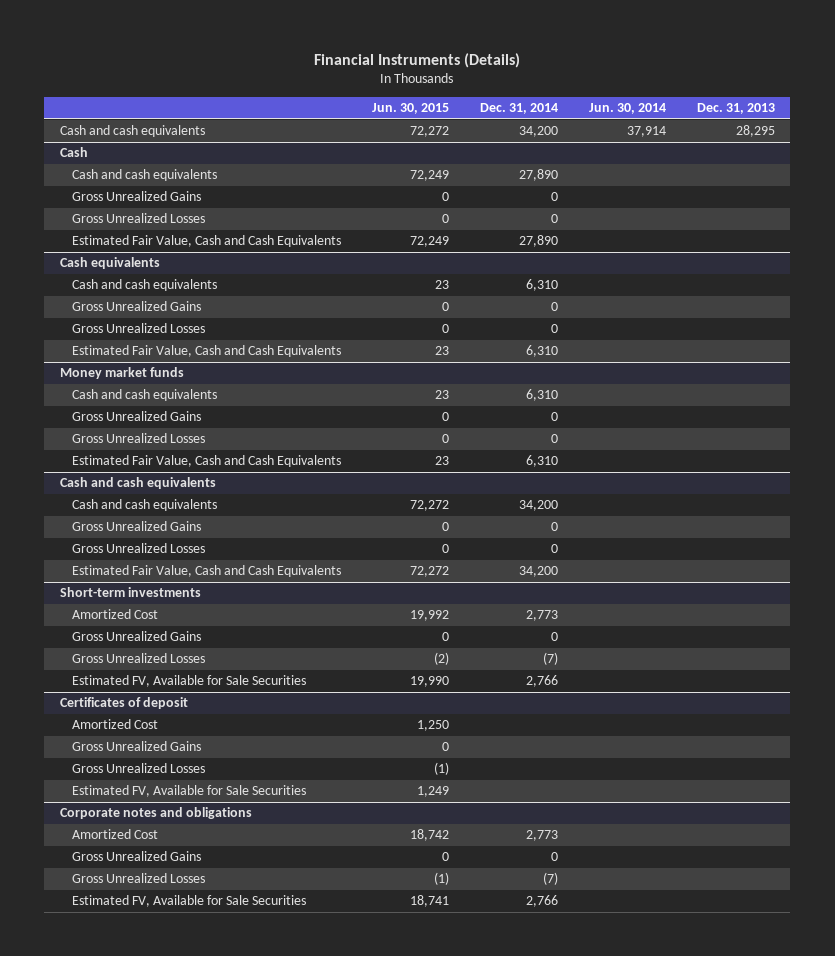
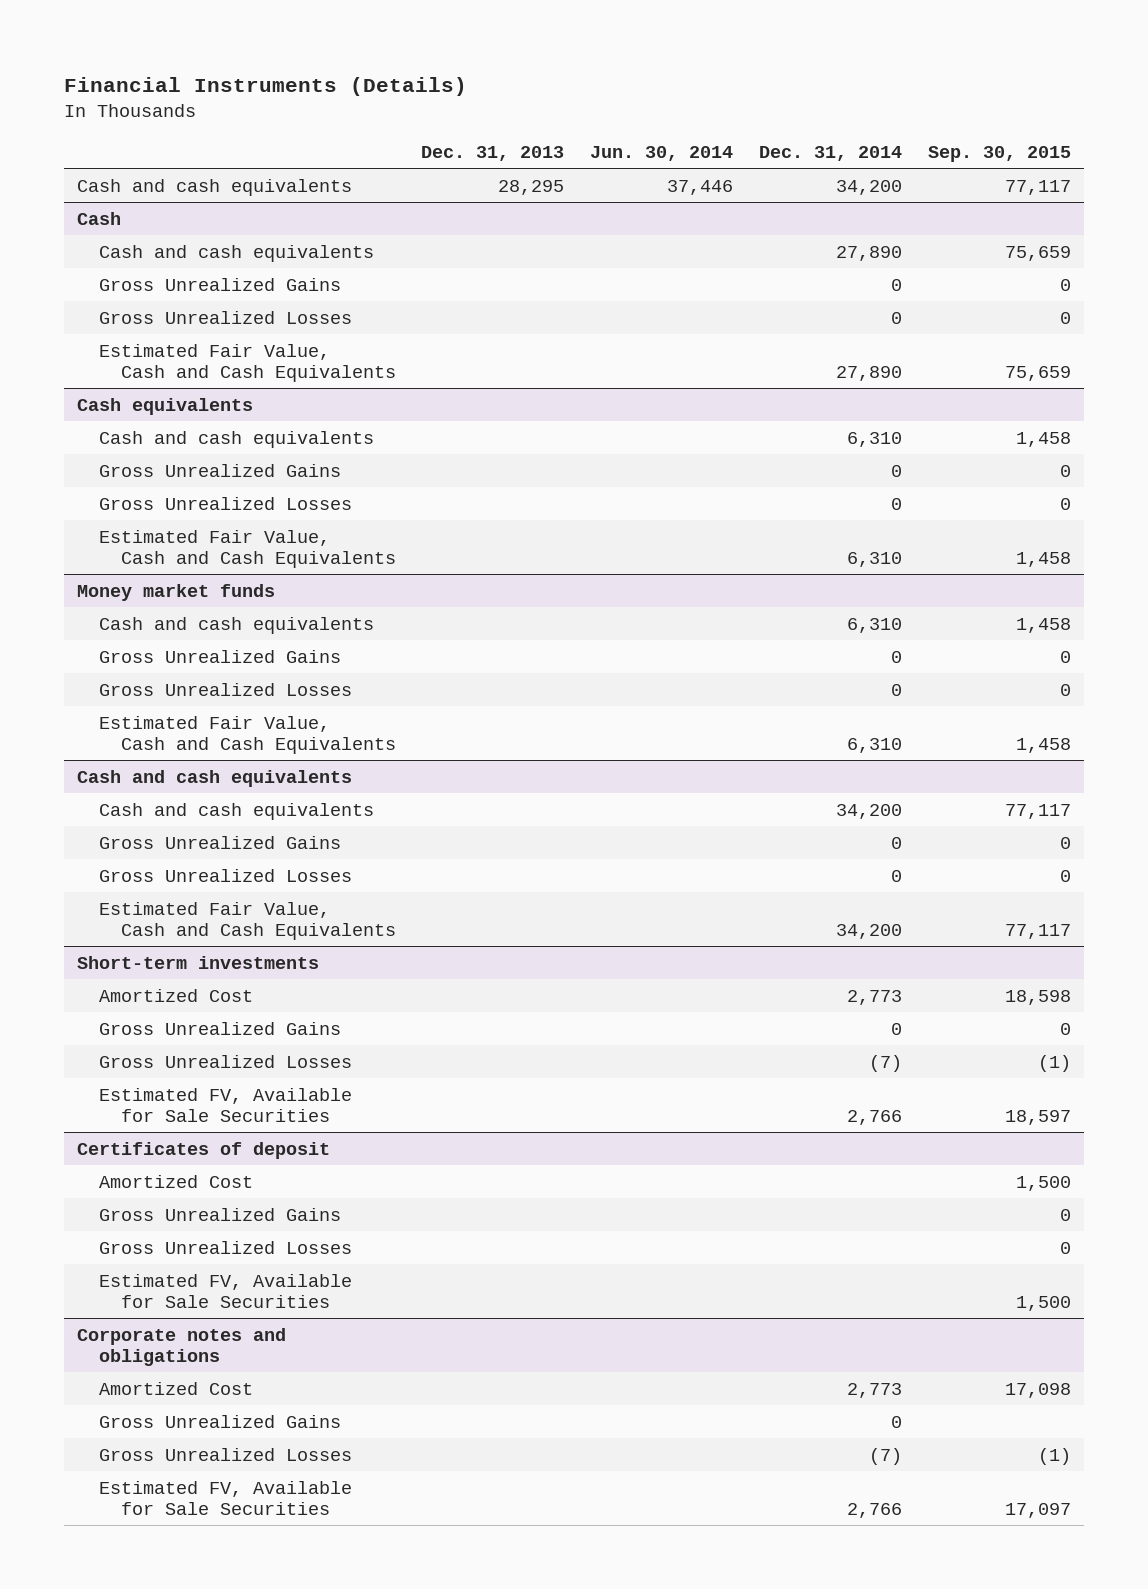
- | Jun. 30, 2015 | Dec. 31, 2014 | Jun. 30, 2014 | Dec. 31, 2013
+ | Dec. 31, 2013 | Jun. 30, 2014 | Dec. 31, 2014 | Sep. 30, 2015
- Cash and cash equivalents | 72,272 | 34,200 | 37,914 | 28,295
+ Cash and cash equivalents | 28,295 | 37,446 | 34,200 | 77,117

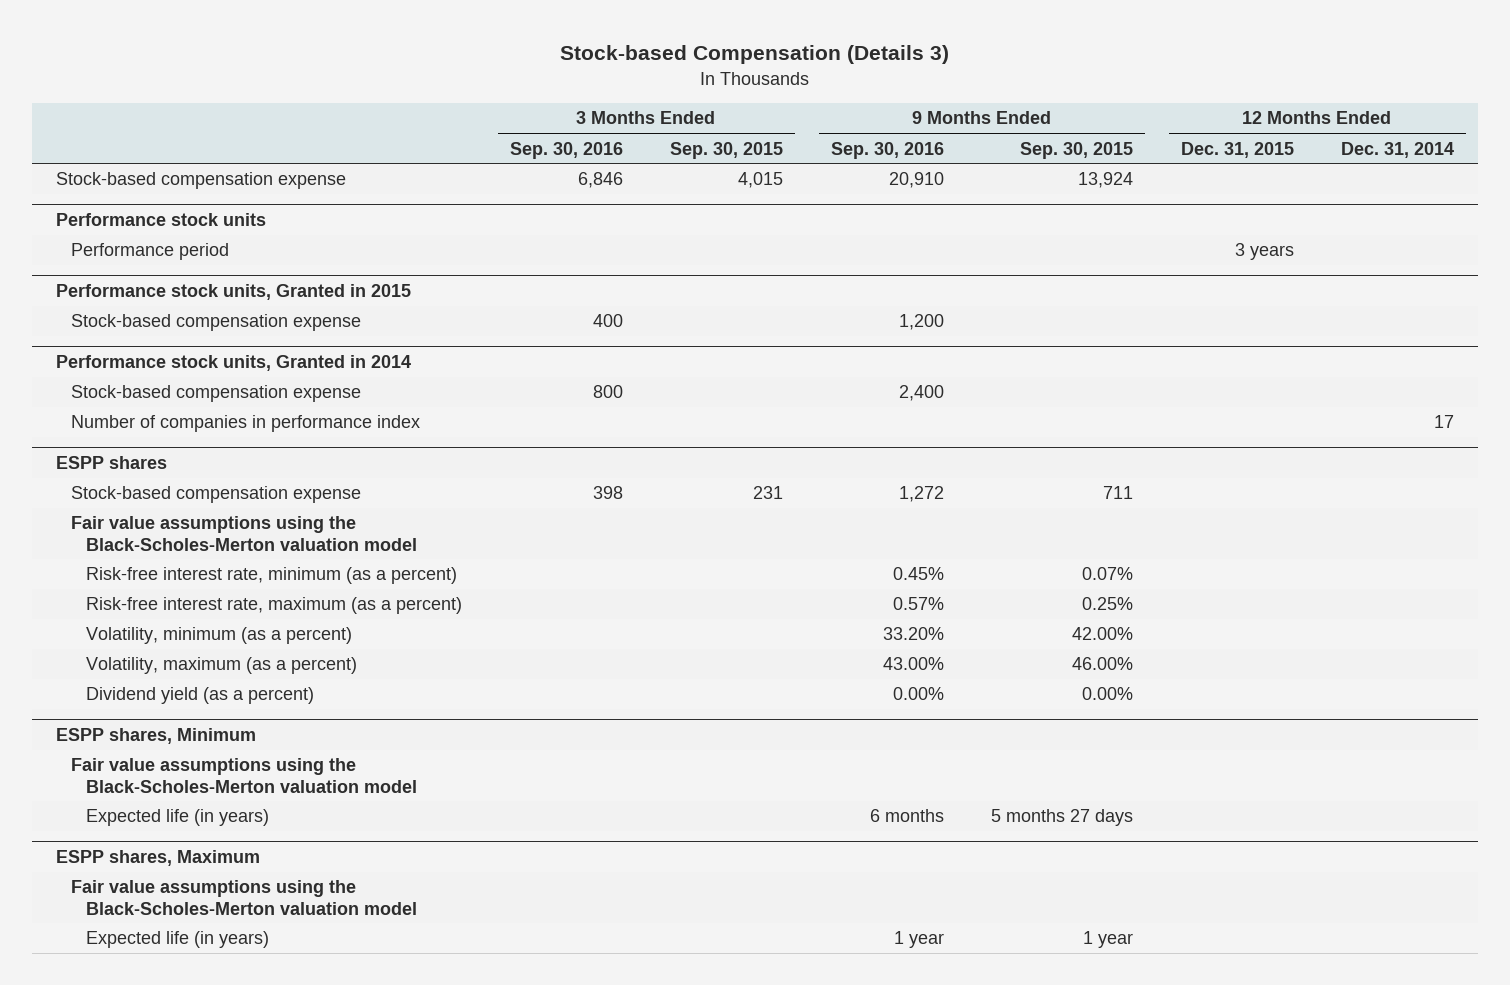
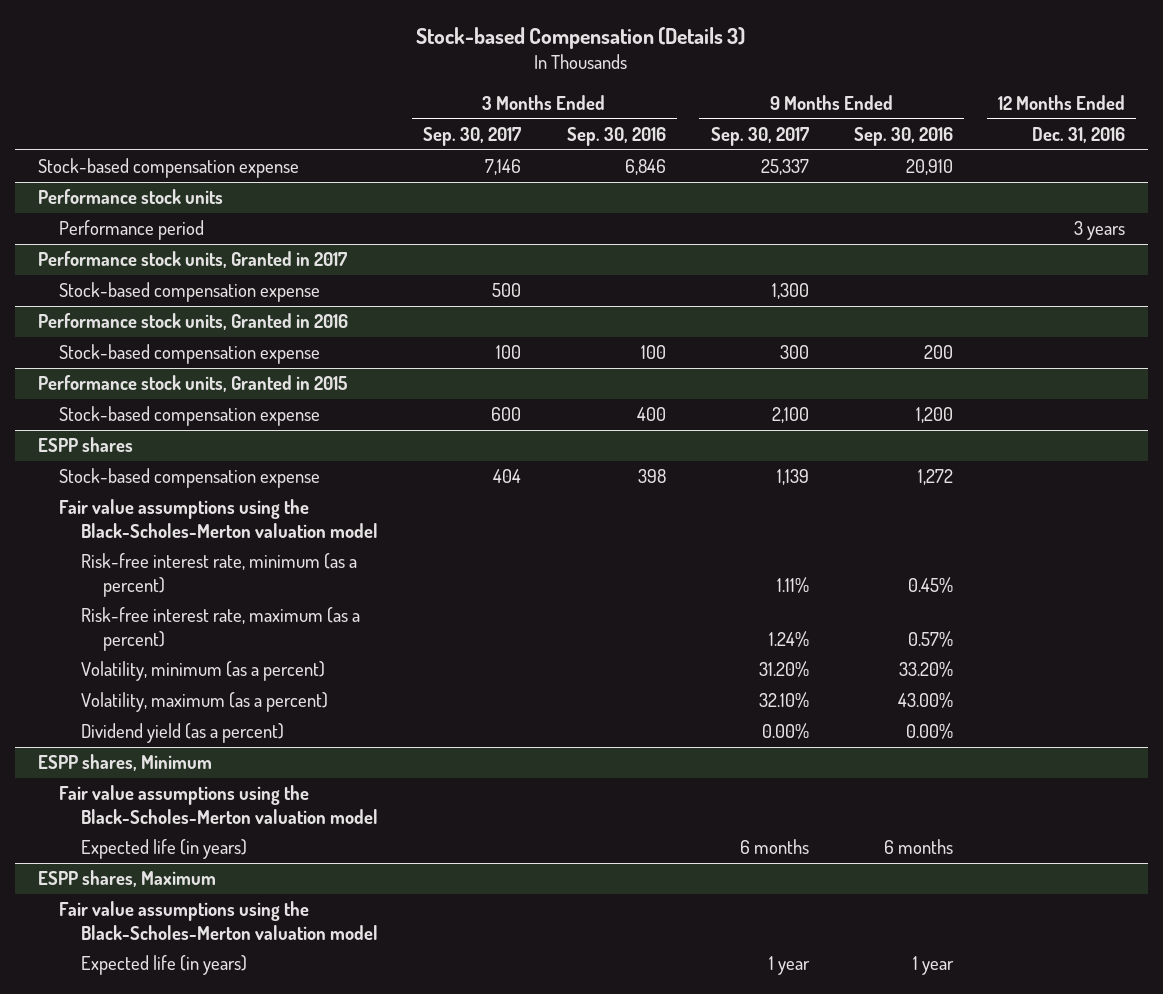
- | 3 Months Ended Sep. 30, 2016 | 3 Months Ended Sep. 30, 2015 | 9 Months Ended Sep. 30, 2016 | 9 Months Ended Sep. 30, 2015 | 12 Months Ended Dec. 31, 2015 | 12 Months Ended Dec. 31, 2014
+ | 3 Months Ended Sep. 30, 2017 | 3 Months Ended Sep. 30, 2016 | 9 Months Ended Sep. 30, 2017 | 9 Months Ended Sep. 30, 2016 | 12 Months Ended Dec. 31, 2016
+ Performance stock units, Granted in 2017
+ Stock-based compensation expense | 500 | | 1,300 | |
+ Performance stock units, Granted in 2016
+ Stock-based compensation expense | 100 | 100 | 300 | 200 |
- Performance stock units, Granted in 2014
- Stock-based compensation expense | 800 | | 2,400 | | |
- Number of companies in performance index | | | | | | 17

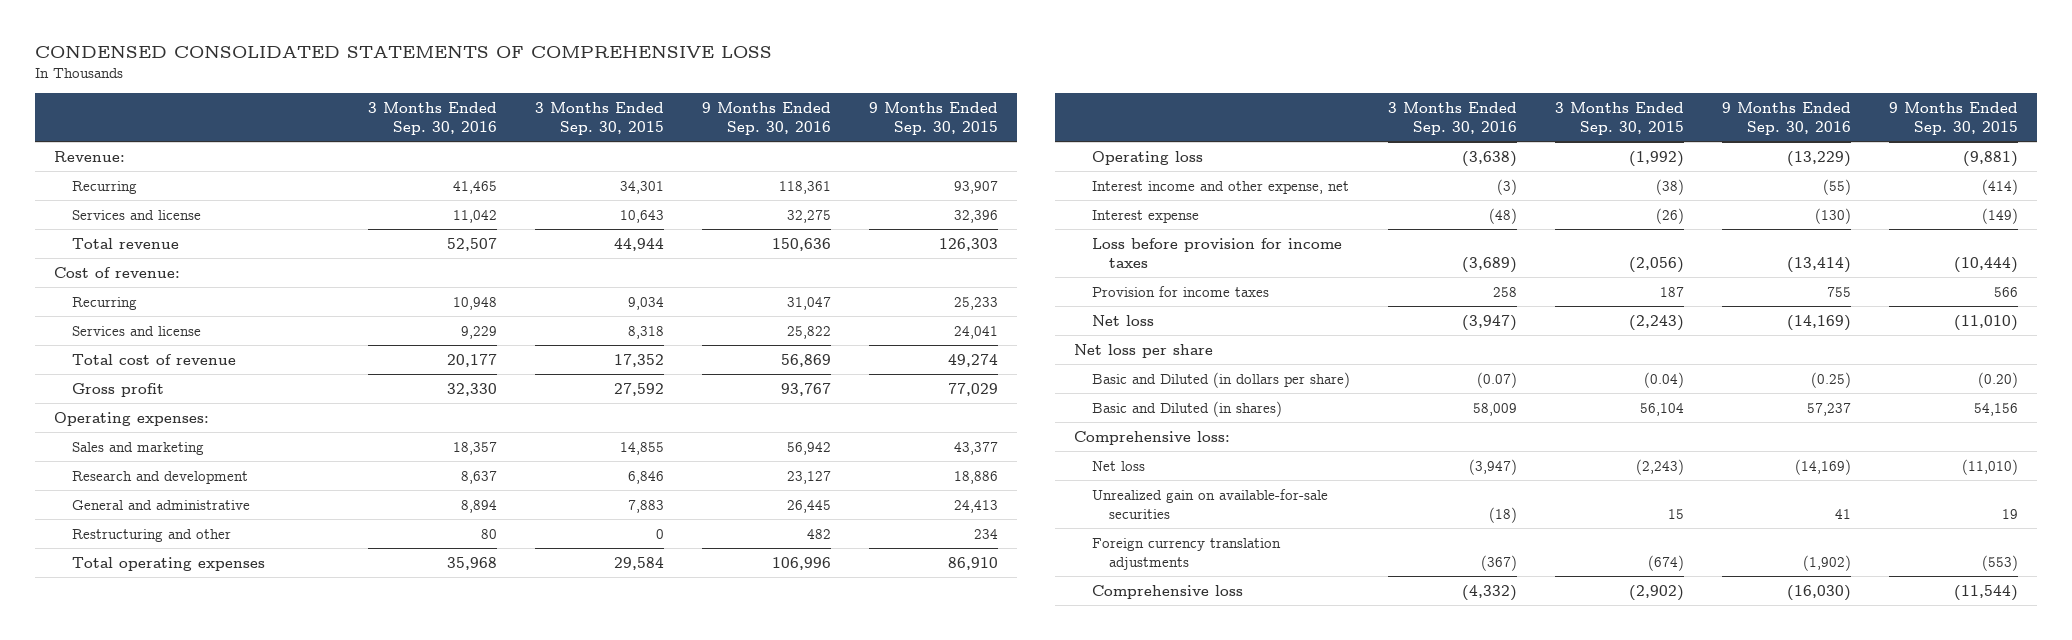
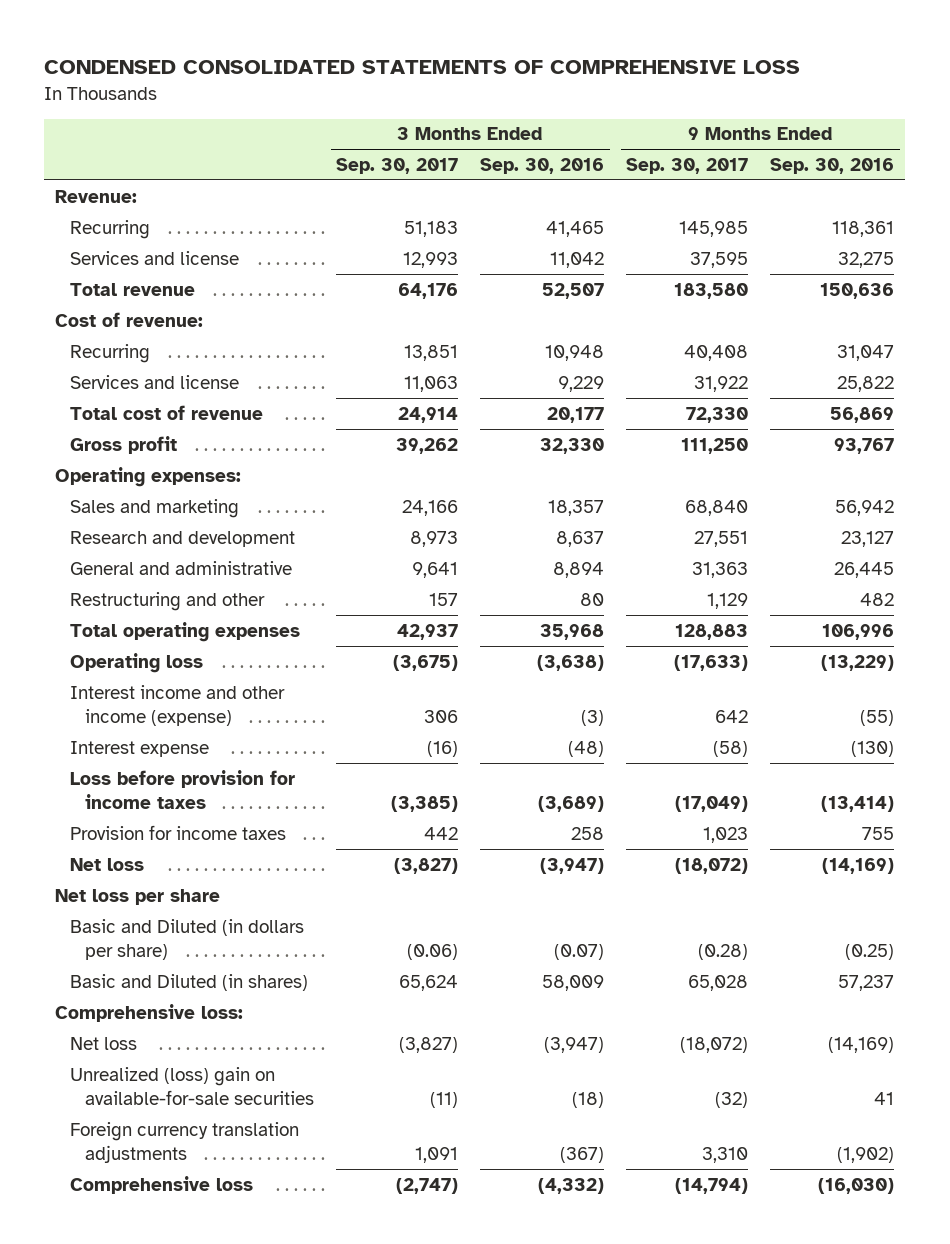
- | 3 Months Ended Sep. 30, 2016 | 3 Months Ended Sep. 30, 2015 | 9 Months Ended Sep. 30, 2016 | 9 Months Ended Sep. 30, 2015
+ | 3 Months Ended Sep. 30, 2017 | 3 Months Ended Sep. 30, 2016 | 9 Months Ended Sep. 30, 2017 | 9 Months Ended Sep. 30, 2016
- Interest income and other expense, net | (3) | (38) | (55) | (414)
+ Interest income and other income (expense) | 306 | (3) | 642 | (55)
- Unrealized gain on available-for-sale securities | (18) | 15 | 41 | 19
+ Unrealized (loss) gain on available-for-sale securities | (11) | (18) | (32) | 41

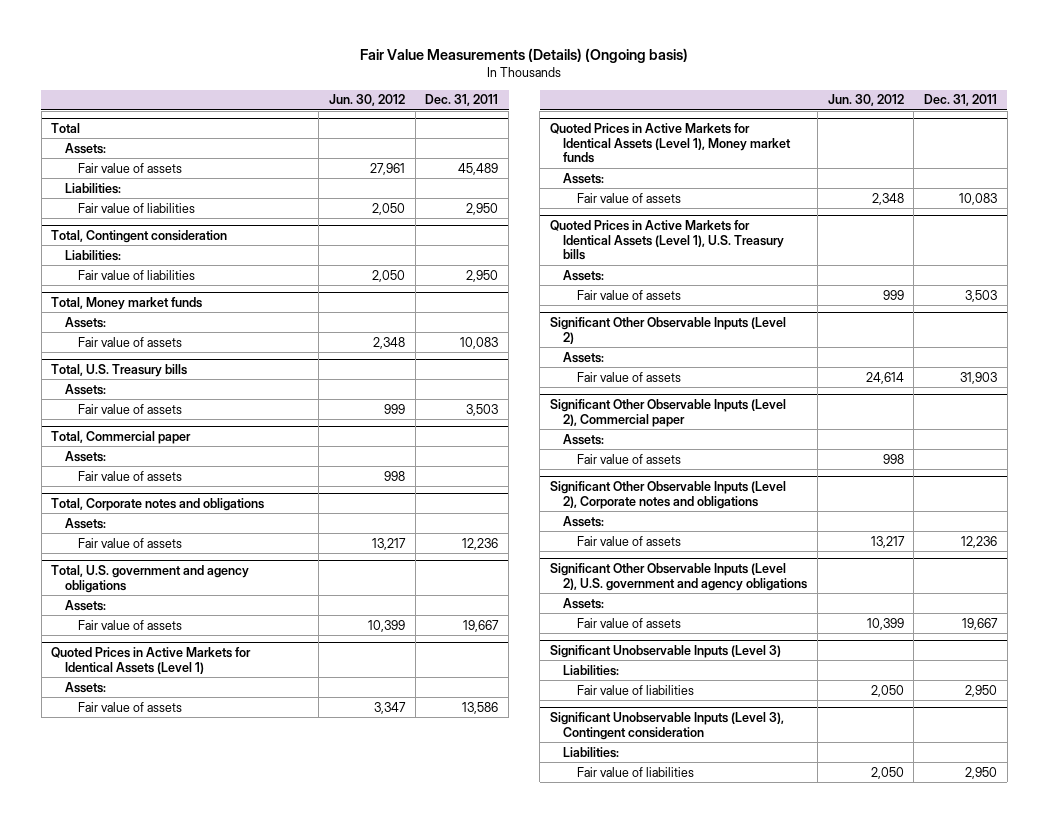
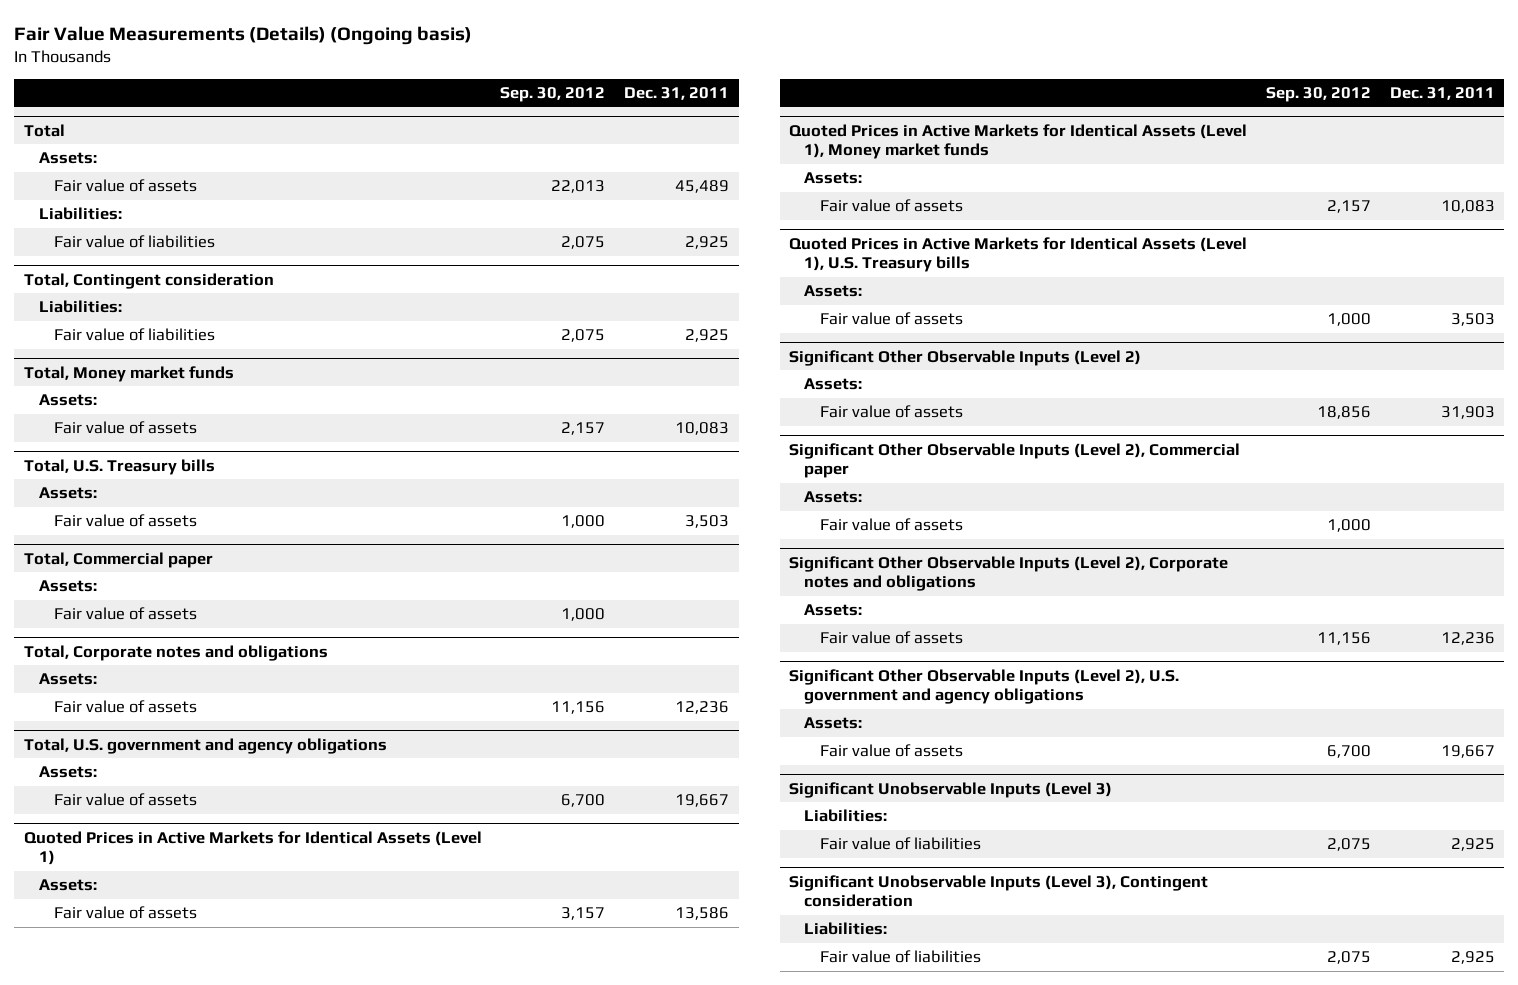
- | Jun. 30, 2012 | Dec. 31, 2011
+ | Sep. 30, 2012 | Dec. 31, 2011
@ Total
- Fair value of liabilities | 2,050 | 2,950
+ Fair value of liabilities | 2,075 | 2,925
@ Total, Contingent consideration
- Fair value of liabilities | 2,050 | 2,950
+ Fair value of liabilities | 2,075 | 2,925
@ Significant Unobservable Inputs (Level 3)
- Fair value of liabilities | 2,050 | 2,950
+ Fair value of liabilities | 2,075 | 2,925
@ Significant Unobservable Inputs (Level 3), Contingent consideration
- Fair value of liabilities | 2,050 | 2,950
+ Fair value of liabilities | 2,075 | 2,925

